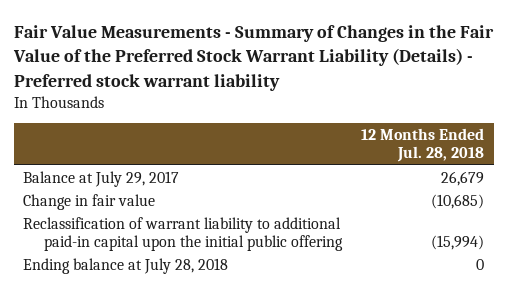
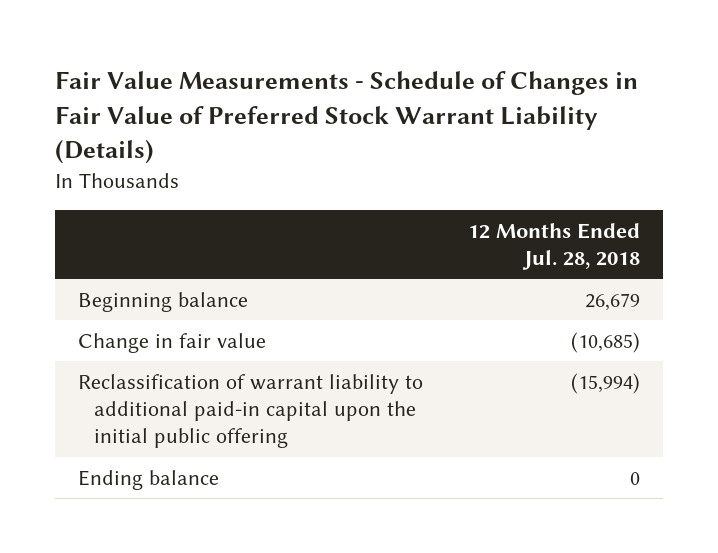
- Fair Value Measurements - Summary of Changes in the Fair Value of the Preferred Stock Warrant Liability (Details) - Preferred stock warrant liability
+ Fair Value Measurements - Schedule of Changes in Fair Value of Preferred Stock Warrant Liability (Details)
- Balance at July 29, 2017 | 26,679
+ Beginning balance | 26,679
- Ending balance at July 28, 2018 | 0
+ Ending balance | 0

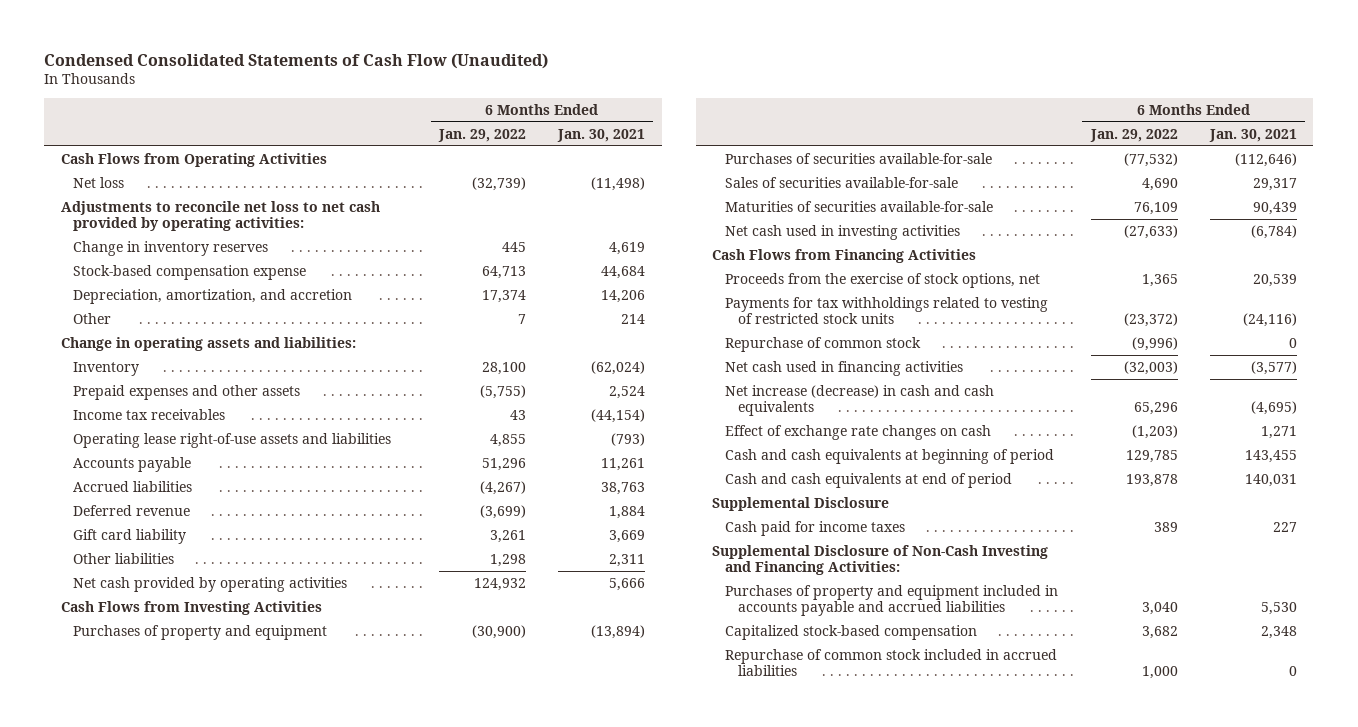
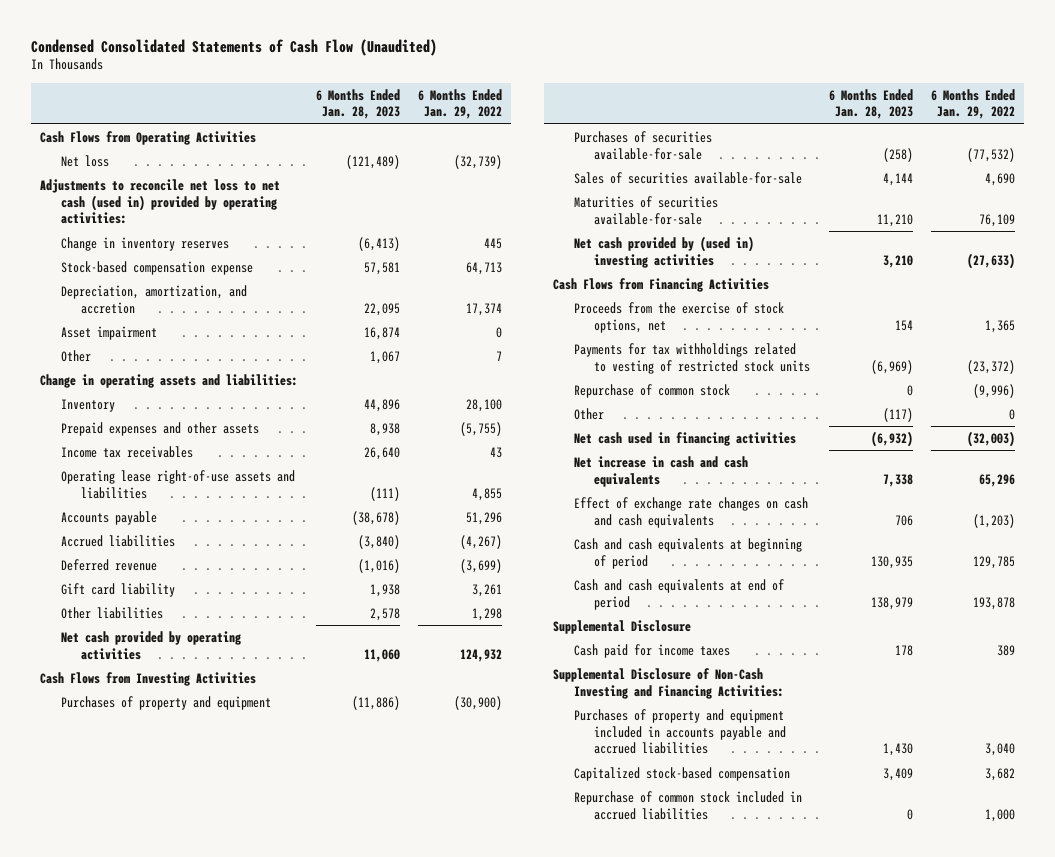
- | 6 Months Ended Jan. 29, 2022 | 6 Months Ended Jan. 30, 2021
+ | 6 Months Ended Jan. 28, 2023 | 6 Months Ended Jan. 29, 2022
- Adjustments to reconcile net loss to net cash provided by operating activities:
+ Adjustments to reconcile net loss to net cash (used in) provided by operating activities:
+ Asset impairment | 16,874 | 0
- Net cash used in investing activities | (27,633) | (6,784)
+ Net cash provided by (used in) investing activities | 3,210 | (27,633)
+ Other | (117) | 0
- Net increase (decrease) in cash and cash equivalents | 65,296 | (4,695)
- Effect of exchange rate changes on cash | (1,203) | 1,271
+ Net increase in cash and cash equivalents | 7,338 | 65,296
+ Effect of exchange rate changes on cash and cash equivalents | 706 | (1,203)

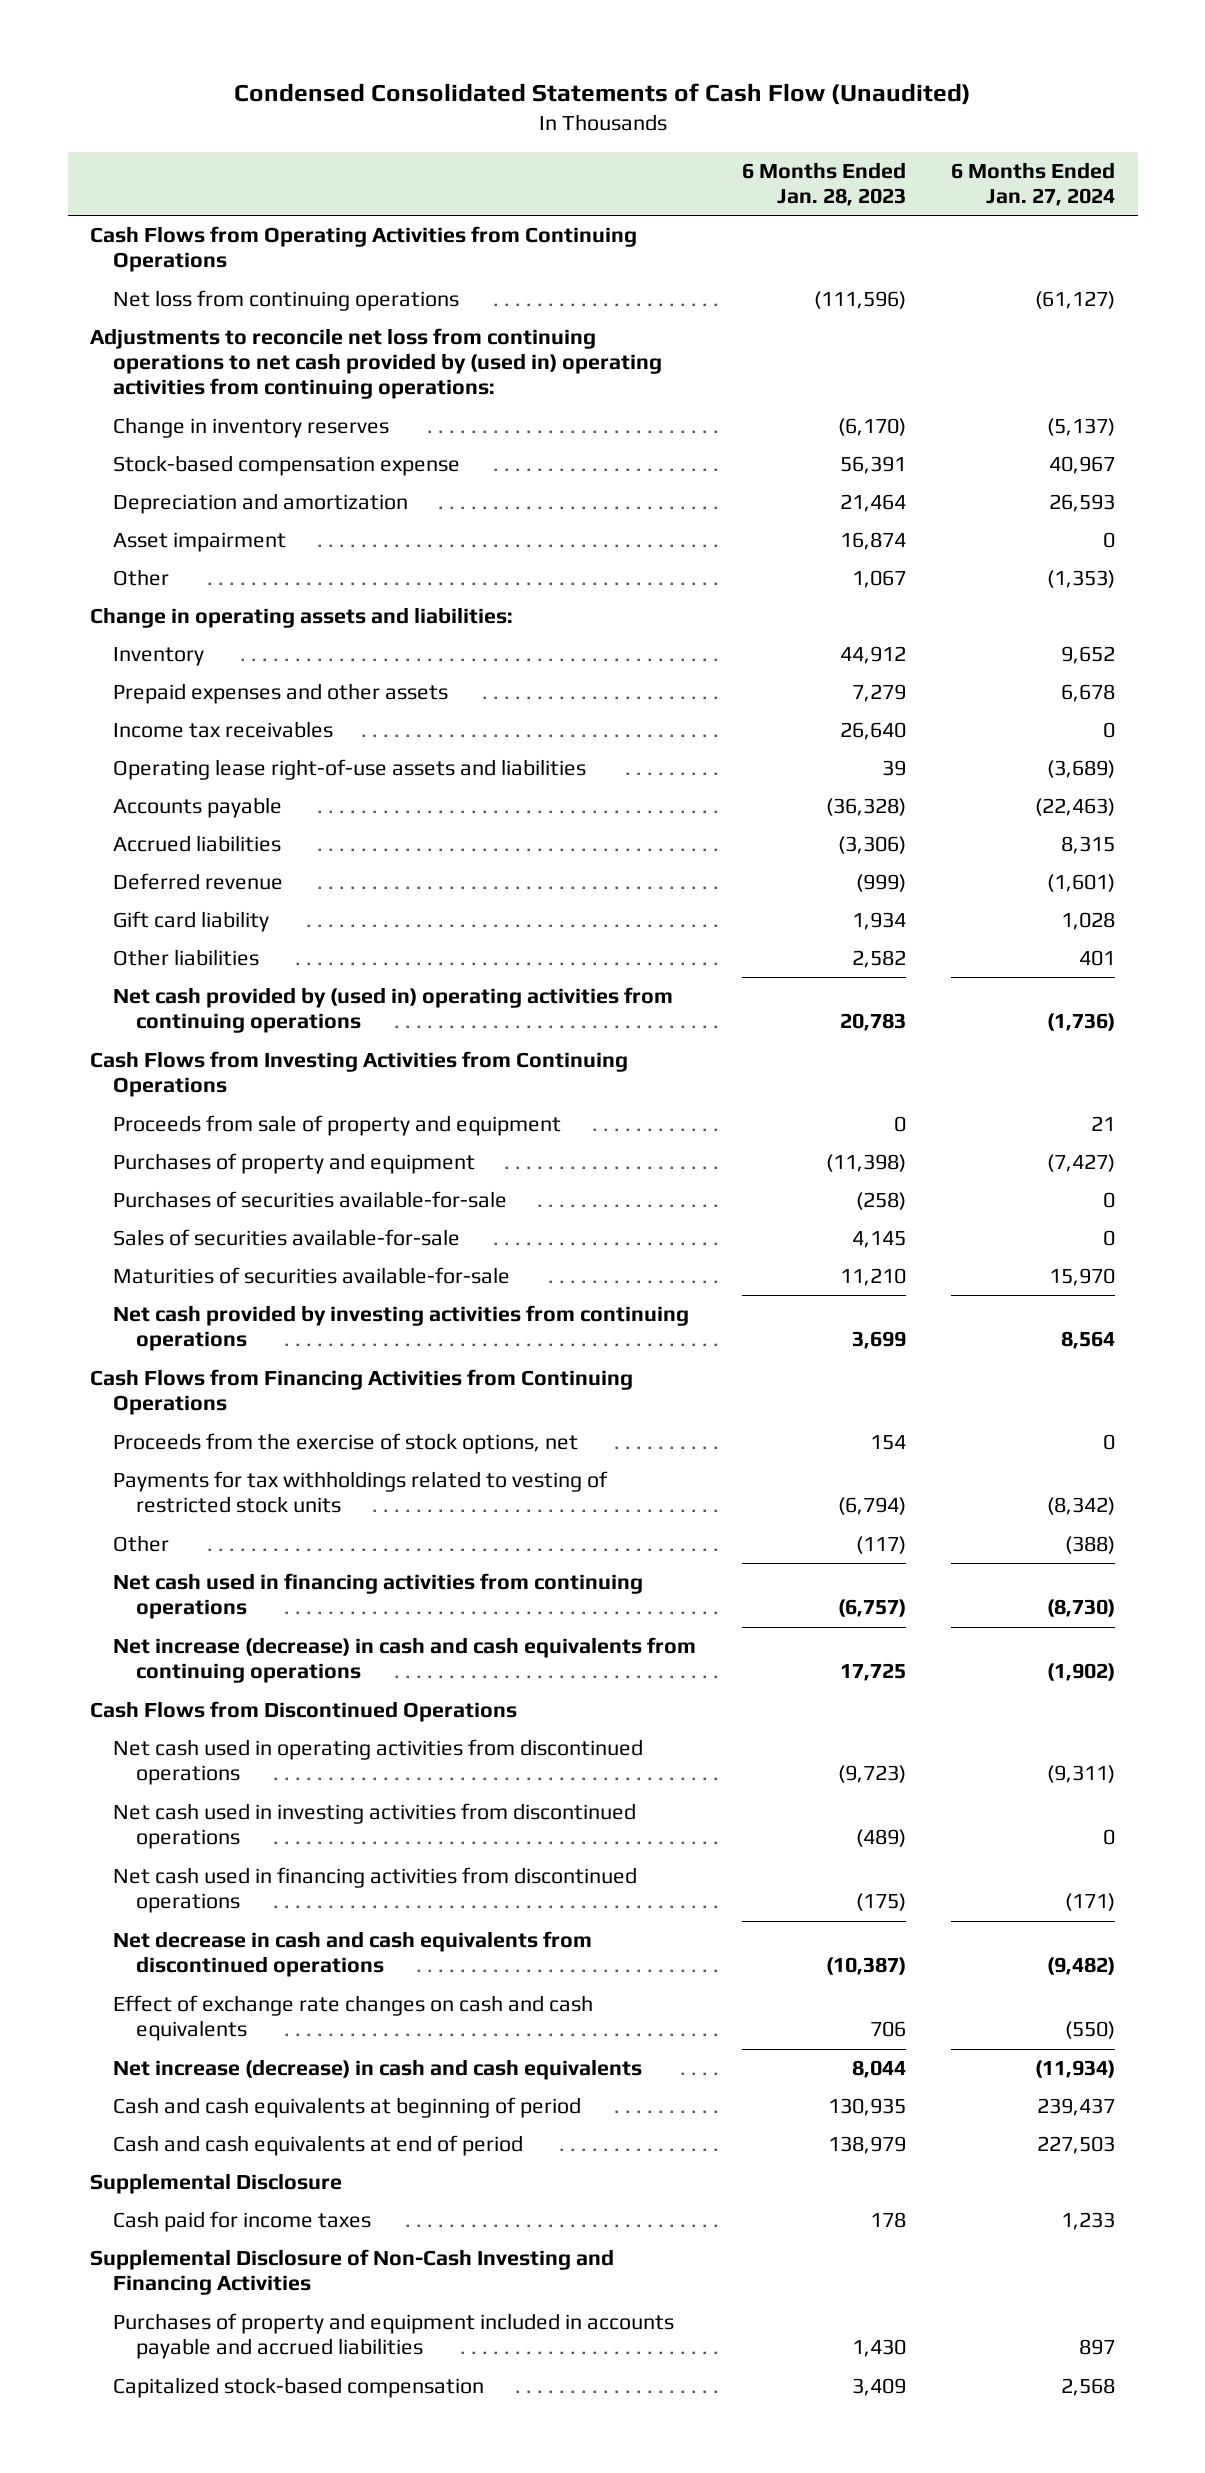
- | 6 Months Ended Jan. 28, 2023 | 6 Months Ended Jan. 29, 2022
+ | 6 Months Ended Jan. 28, 2023 | 6 Months Ended Jan. 27, 2024
- Cash Flows from Operating Activities
- Net loss | (121,489) | (32,739)
- Adjustments to reconcile net loss to net cash (used in) provided by operating activities:
- Change in inventory reserves | (6,413) | 445
- Stock-based compensation expense | 57,581 | 64,713
- Depreciation, amortization, and accretion | 22,095 | 17,374
+ Cash Flows from Operating Activities from Continuing Operations
+ Net loss from continuing operations | (111,596) | (61,127)
+ Adjustments to reconcile net loss from continuing operations to net cash provided by (used in) operating activities from continuing operations:
+ Change in inventory reserves | (6,170) | (5,137)
+ Stock-based compensation expense | 56,391 | 40,967
+ Depreciation and amortization | 21,464 | 26,593
- Inventory | 44,896 | 28,100
- Prepaid expenses and other assets | 8,938 | (5,755)
+ Inventory | 44,912 | 9,652
+ Prepaid expenses and other assets | 7,279 | 6,678
- Operating lease right-of-use assets and liabilities | (111) | 4,855
- Accounts payable | (38,678) | 51,296
- Accrued liabilities | (3,840) | (4,267)
- Deferred revenue | (1,016) | (3,699)
- Gift card liability | 1,938 | 3,261
- Other liabilities | 2,578 | 1,298
- Net cash provided by operating activities | 11,060 | 124,932
- Cash Flows from Investing Activities
- Purchases of property and equipment | (11,886) | (30,900)
+ Operating lease right-of-use assets and liabilities | 39 | (3,689)
+ Accounts payable | (36,328) | (22,463)
+ Accrued liabilities | (3,306) | 8,315
+ Deferred revenue | (999) | (1,601)
+ Gift card liability | 1,934 | 1,028
+ Other liabilities | 2,582 | 401
+ Net cash provided by (used in) operating activities from continuing operations | 20,783 | (1,736)
+ Cash Flows from Investing Activities from Continuing Operations
+ Proceeds from sale of property and equipment | 0 | 21
+ Purchases of property and equipment | (11,398) | (7,427)
- Sales of securities available-for-sale | 4,144 | 4,690
+ Sales of securities available-for-sale | 4,145 | 0
- Net cash provided by (used in) investing activities | 3,210 | (27,633)
- Cash Flows from Financing Activities
+ Net cash provided by investing activities from continuing operations | 3,699 | 8,564
+ Cash Flows from Financing Activities from Continuing Operations
- Payments for tax withholdings related to vesting of restricted stock units | (6,969) | (23,372)
- Repurchase of common stock | 0 | (9,996)
+ Payments for tax withholdings related to vesting of restricted stock units | (6,794) | (8,342)
- Net cash used in financing activities | (6,932) | (32,003)
- Net increase in cash and cash equivalents | 7,338 | 65,296
+ Net cash used in financing activities from continuing operations | (6,757) | (8,730)
+ Net increase (decrease) in cash and cash equivalents from continuing operations | 17,725 | (1,902)
+ Cash Flows from Discontinued Operations
+ Net cash used in operating activities from discontinued operations | (9,723) | (9,311)
+ Net cash used in investing activities from discontinued operations | (489) | 0
+ Net cash used in financing activities from discontinued operations | (175) | (171)
+ Net decrease in cash and cash equivalents from discontinued operations | (10,387) | (9,482)
+ Net increase (decrease) in cash and cash equivalents | 8,044 | (11,934)
- Supplemental Disclosure of Non-Cash Investing and Financing Activities:
+ Supplemental Disclosure of Non-Cash Investing and Financing Activities
- Repurchase of common stock included in accrued liabilities | 0 | 1,000

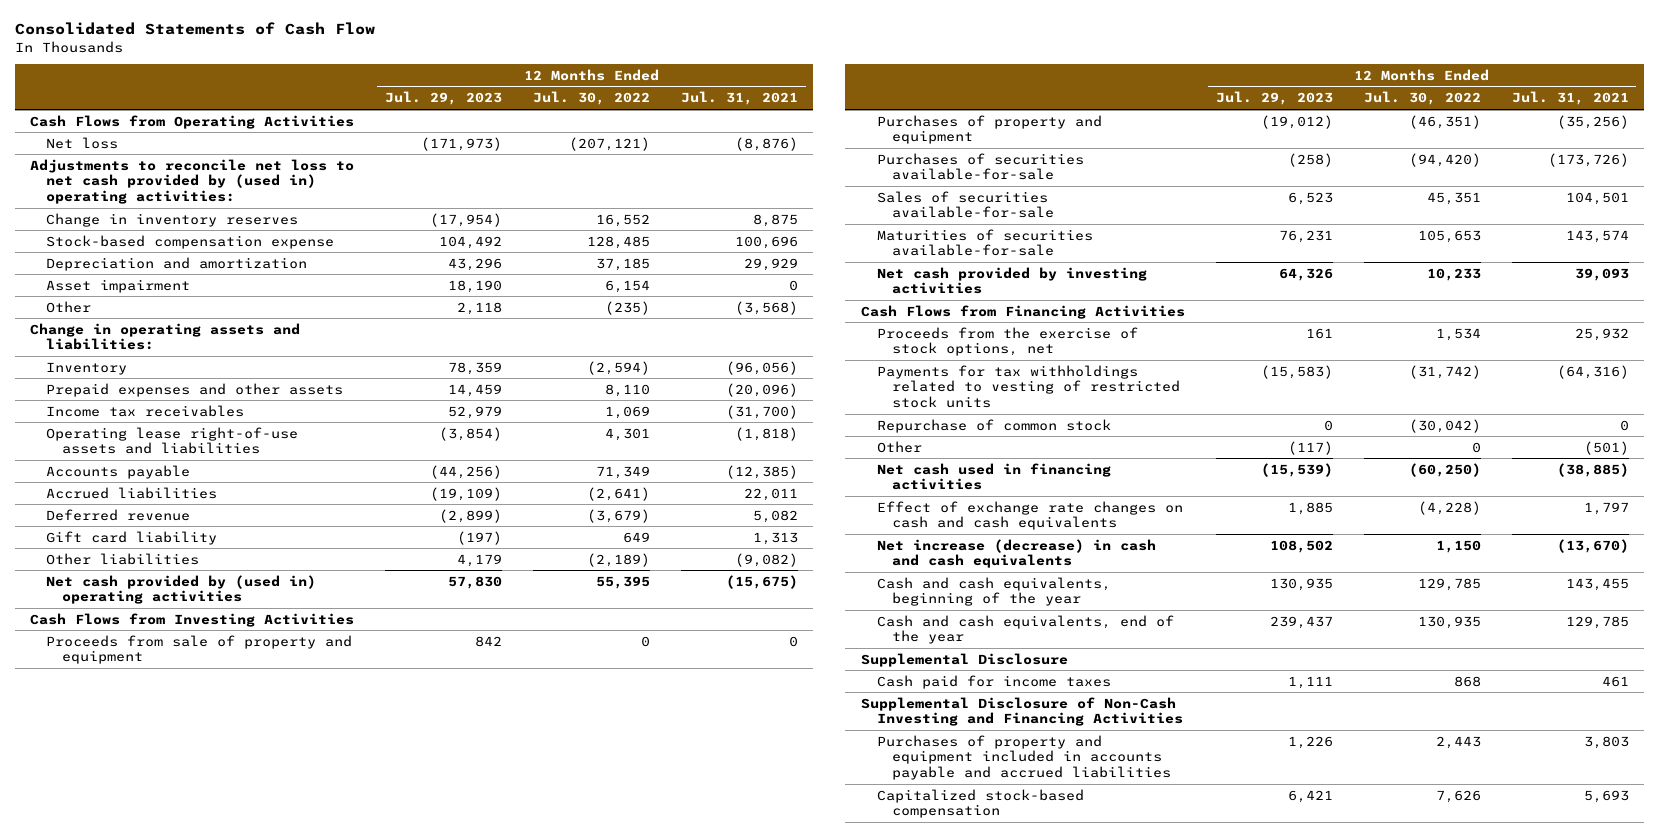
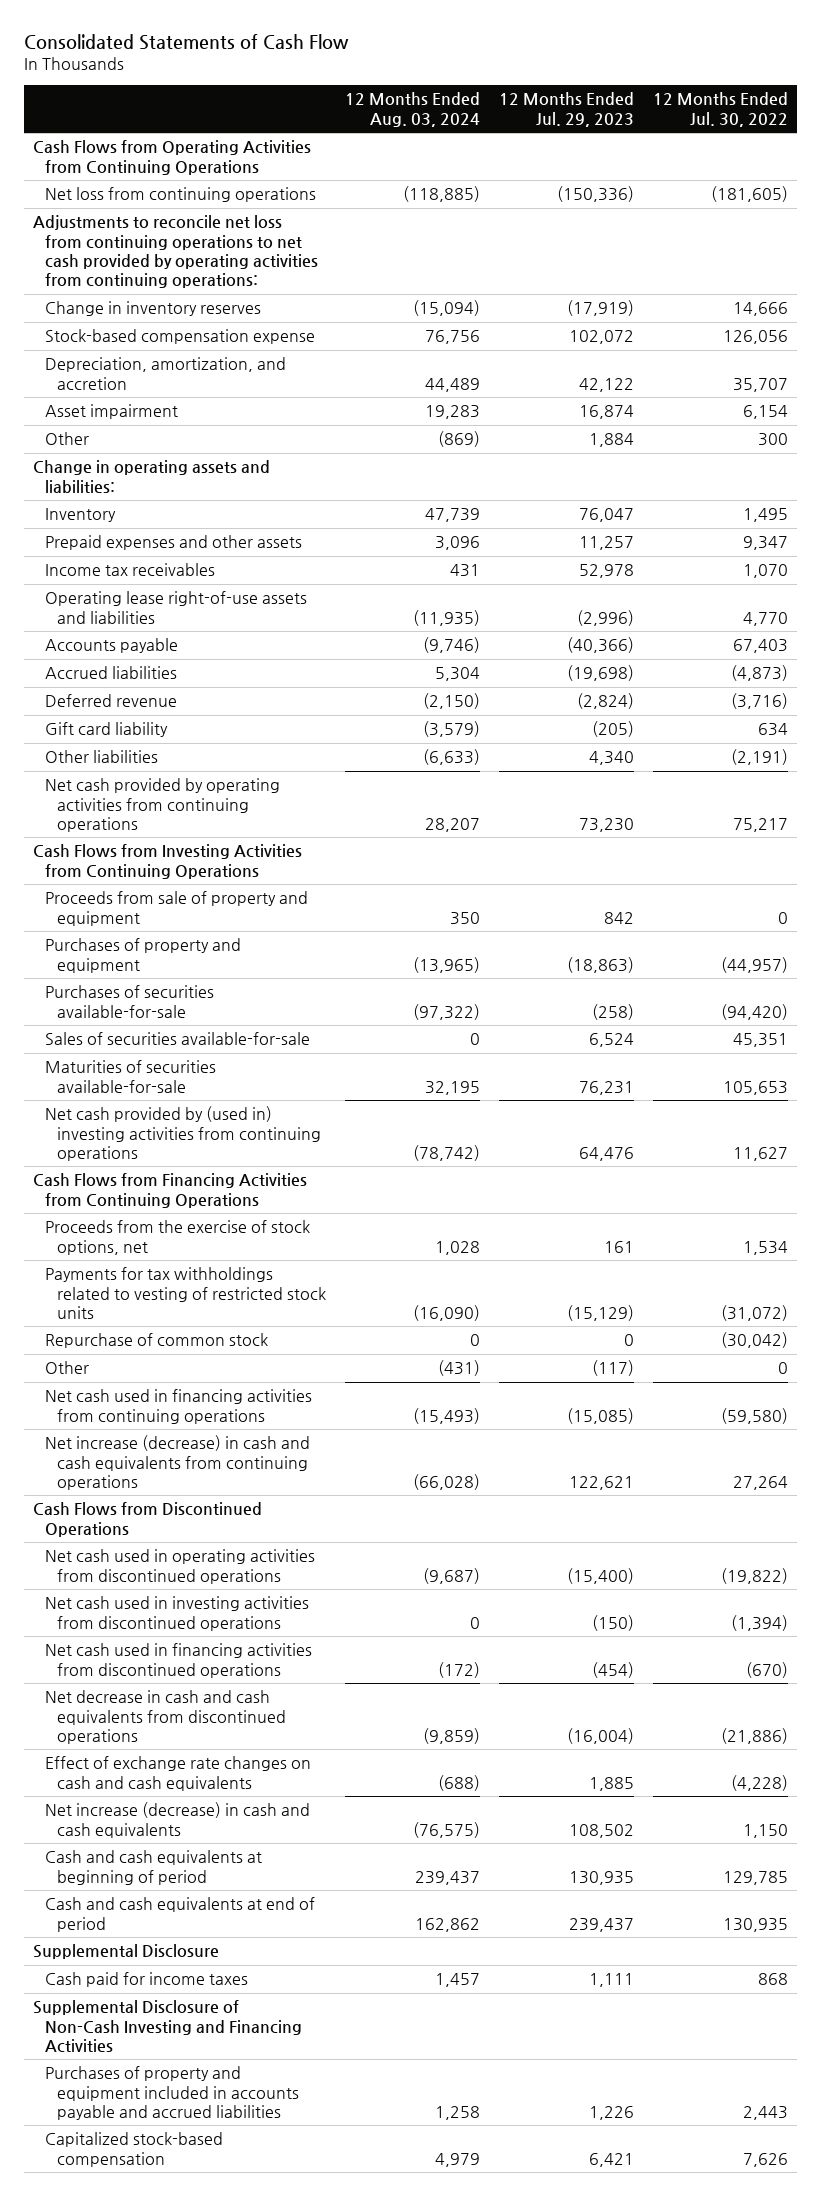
- | 12 Months Ended Jul. 29, 2023 | 12 Months Ended Jul. 30, 2022 | 12 Months Ended Jul. 31, 2021
+ | 12 Months Ended Aug. 03, 2024 | 12 Months Ended Jul. 29, 2023 | 12 Months Ended Jul. 30, 2022
- Cash Flows from Operating Activities
- Net loss | (171,973) | (207,121) | (8,876)
- Adjustments to reconcile net loss to net cash provided by (used in) operating activities:
- Change in inventory reserves | (17,954) | 16,552 | 8,875
- Stock-based compensation expense | 104,492 | 128,485 | 100,696
- Depreciation and amortization | 43,296 | 37,185 | 29,929
- Asset impairment | 18,190 | 6,154 | 0
- Other | 2,118 | (235) | (3,568)
+ Cash Flows from Operating Activities from Continuing Operations
+ Net loss from continuing operations | (118,885) | (150,336) | (181,605)
+ Adjustments to reconcile net loss from continuing operations to net cash provided by operating activities from continuing operations:
+ Change in inventory reserves | (15,094) | (17,919) | 14,666
+ Stock-based compensation expense | 76,756 | 102,072 | 126,056
+ Depreciation, amortization, and accretion | 44,489 | 42,122 | 35,707
+ Asset impairment | 19,283 | 16,874 | 6,154
+ Other | (869) | 1,884 | 300
- Inventory | 78,359 | (2,594) | (96,056)
- Prepaid expenses and other assets | 14,459 | 8,110 | (20,096)
- Income tax receivables | 52,979 | 1,069 | (31,700)
- Operating lease right-of-use assets and liabilities | (3,854) | 4,301 | (1,818)
- Accounts payable | (44,256) | 71,349 | (12,385)
- Accrued liabilities | (19,109) | (2,641) | 22,011
- Deferred revenue | (2,899) | (3,679) | 5,082
- Gift card liability | (197) | 649 | 1,313
- Other liabilities | 4,179 | (2,189) | (9,082)
- Net cash provided by (used in) operating activities | 57,830 | 55,395 | (15,675)
- Cash Flows from Investing Activities
+ Inventory | 47,739 | 76,047 | 1,495
+ Prepaid expenses and other assets | 3,096 | 11,257 | 9,347
+ Income tax receivables | 431 | 52,978 | 1,070
+ Operating lease right-of-use assets and liabilities | (11,935) | (2,996) | 4,770
+ Accounts payable | (9,746) | (40,366) | 67,403
+ Accrued liabilities | 5,304 | (19,698) | (4,873)
+ Deferred revenue | (2,150) | (2,824) | (3,716)
+ Gift card liability | (3,579) | (205) | 634
+ Other liabilities | (6,633) | 4,340 | (2,191)
+ Net cash provided by operating activities from continuing operations | 28,207 | 73,230 | 75,217
+ Cash Flows from Investing Activities from Continuing Operations
- Purchases of property and equipment | (19,012) | (46,351) | (35,256)
+ Purchases of property and equipment | (13,965) | (18,863) | (44,957)
- Sales of securities available-for-sale | 6,523 | 45,351 | 104,501
+ Sales of securities available-for-sale | 0 | 6,524 | 45,351
- Net cash provided by investing activities | 64,326 | 10,233 | 39,093
- Cash Flows from Financing Activities
+ Net cash provided by (used in) investing activities from continuing operations | (78,742) | 64,476 | 11,627
+ Cash Flows from Financing Activities from Continuing Operations
- Payments for tax withholdings related to vesting of restricted stock units | (15,583) | (31,742) | (64,316)
+ Payments for tax withholdings related to vesting of restricted stock units | (16,090) | (15,129) | (31,072)
- Net cash used in financing activities | (15,539) | (60,250) | (38,885)
+ Net cash used in financing activities from continuing operations | (15,493) | (15,085) | (59,580)
+ Net increase (decrease) in cash and cash equivalents from continuing operations | (66,028) | 122,621 | 27,264
+ Cash Flows from Discontinued Operations
+ Net cash used in operating activities from discontinued operations | (9,687) | (15,400) | (19,822)
+ Net cash used in investing activities from discontinued operations | 0 | (150) | (1,394)
+ Net cash used in financing activities from discontinued operations | (172) | (454) | (670)
+ Net decrease in cash and cash equivalents from discontinued operations | (9,859) | (16,004) | (21,886)
- Cash and cash equivalents, beginning of the year | 130,935 | 129,785 | 143,455
- Cash and cash equivalents, end of the year | 239,437 | 130,935 | 129,785
+ Cash and cash equivalents at beginning of period | 239,437 | 130,935 | 129,785
+ Cash and cash equivalents at end of period | 162,862 | 239,437 | 130,935

